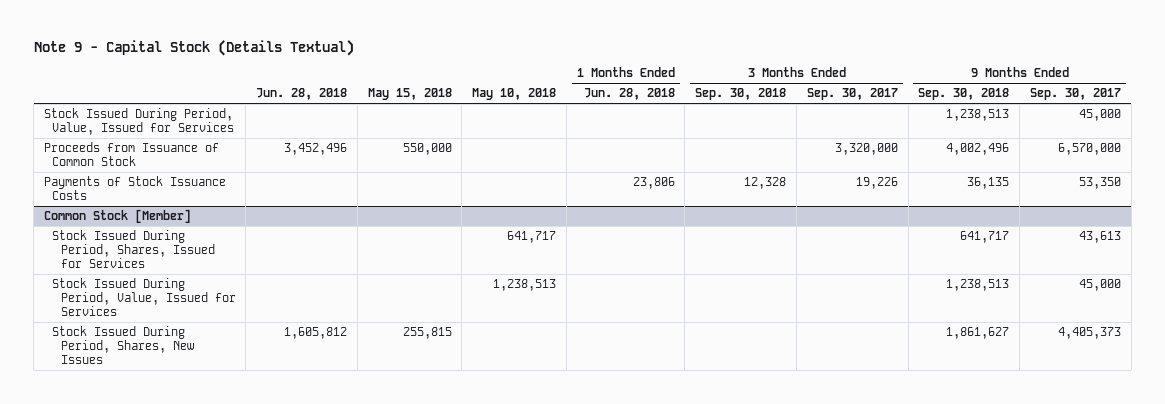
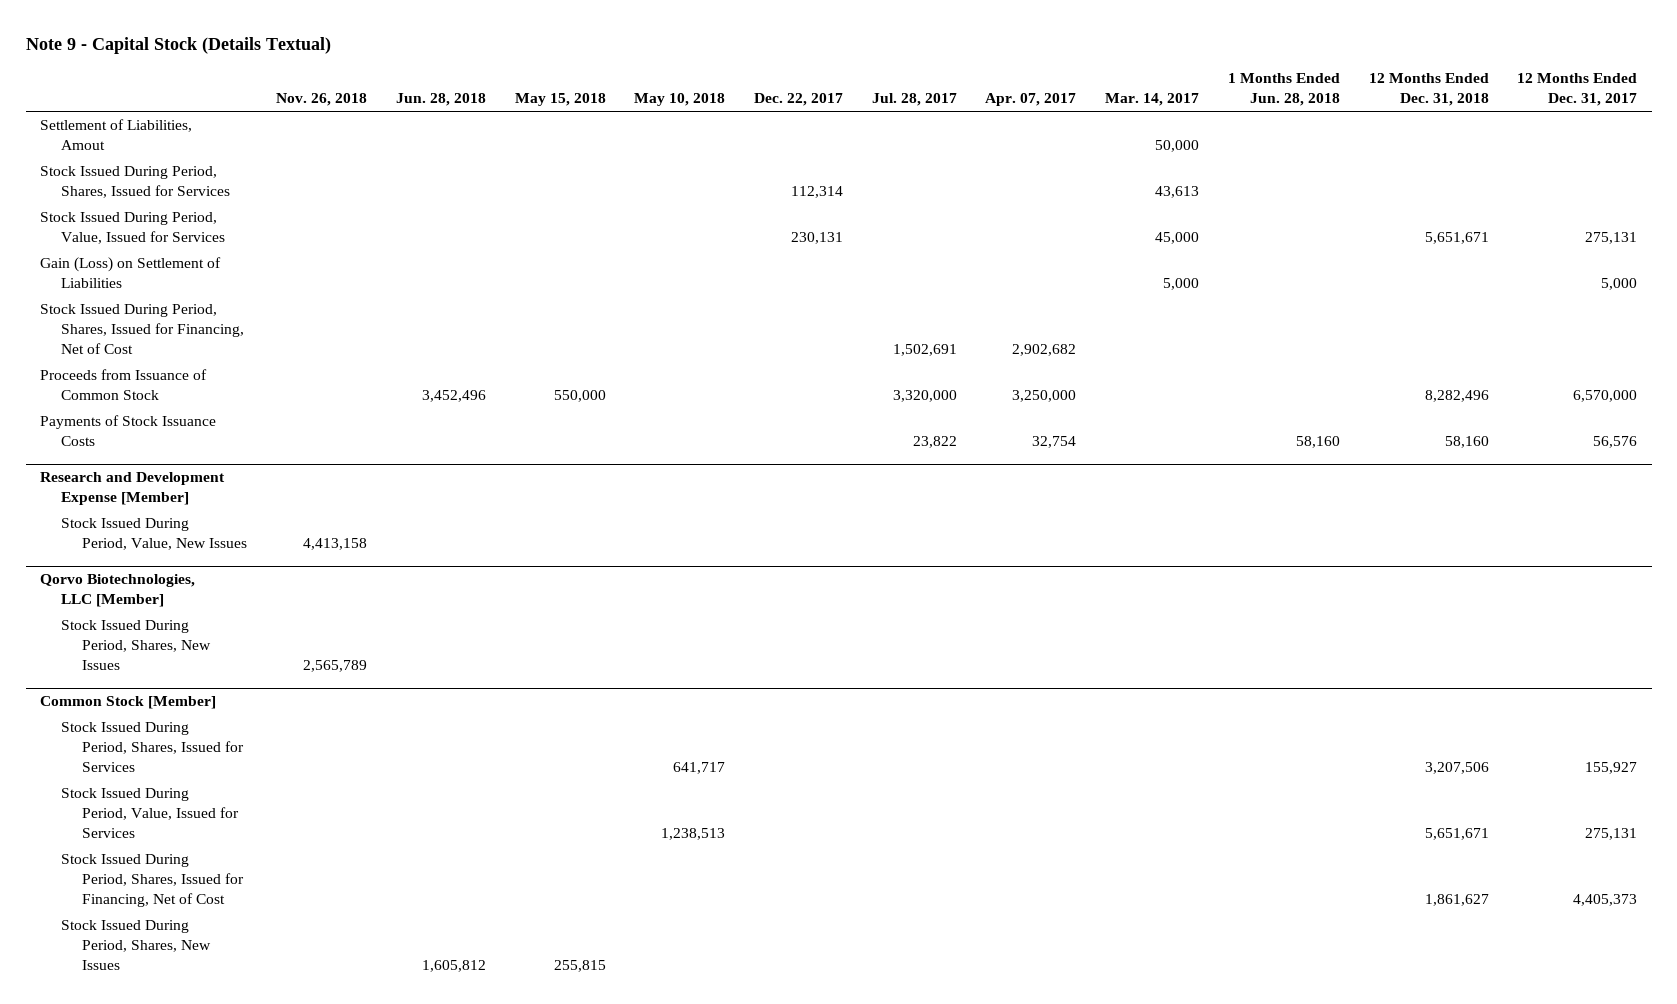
- | Jun. 28, 2018 | May 15, 2018 | May 10, 2018 | 1 Months Ended Jun. 28, 2018 | 3 Months Ended Sep. 30, 2018 | 3 Months Ended Sep. 30, 2017 | 9 Months Ended Sep. 30, 2018 | 9 Months Ended Sep. 30, 2017
+ | Nov. 26, 2018 | Jun. 28, 2018 | May 15, 2018 | May 10, 2018 | Dec. 22, 2017 | Jul. 28, 2017 | Apr. 07, 2017 | Mar. 14, 2017 | 1 Months Ended Jun. 28, 2018 | 12 Months Ended Dec. 31, 2018 | 12 Months Ended Dec. 31, 2017
+ Settlement of Liabilities, Amout | | | | | | | | 50,000 | | |
+ Stock Issued During Period, Shares, Issued for Services | | | | | 112,314 | | | 43,613 | | |
+ Gain (Loss) on Settlement of Liabilities | | | | | | | | 5,000 | | | 5,000
+ Stock Issued During Period, Shares, Issued for Financing, Net of Cost | | | | | | 1,502,691 | 2,902,682 | | | |
- Payments of Stock Issuance Costs | | | | 23,806 | 12,328 | 19,226 | 36,135 | 53,350
+ Payments of Stock Issuance Costs | | | | | | 23,822 | 32,754 | | 58,160 | 58,160 | 56,576
+ Research and Development Expense [Member]
+ Stock Issued During Period, Value, New Issues | 4,413,158 | | | | | | | | | |
+ Qorvo Biotechnologies, LLC [Member]
+ Stock Issued During Period, Shares, New Issues | 2,565,789 | | | | | | | | | |
@ Common Stock [Member]
+ Stock Issued During Period, Shares, Issued for Financing, Net of Cost | | | | | | | | | | 1,861,627 | 4,405,373

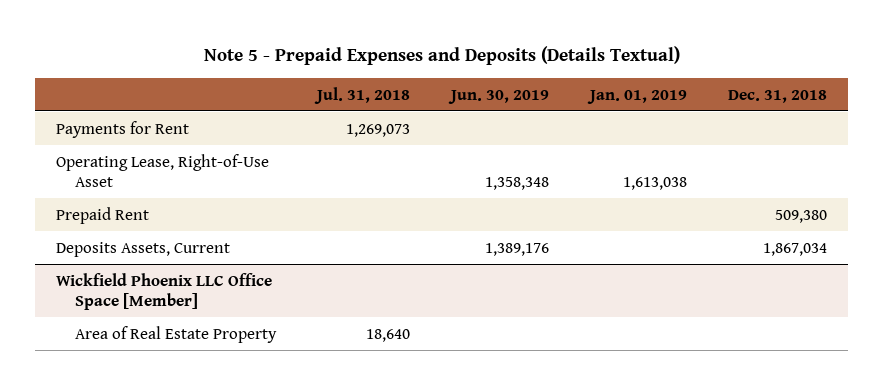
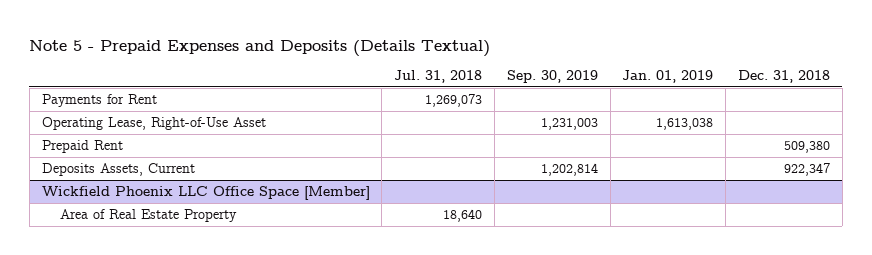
- | Jul. 31, 2018 | Jun. 30, 2019 | Jan. 01, 2019 | Dec. 31, 2018
+ | Jul. 31, 2018 | Sep. 30, 2019 | Jan. 01, 2019 | Dec. 31, 2018
- Deposits Assets, Current | | 1,389,176 | | 1,867,034
+ Deposits Assets, Current | | 1,202,814 | | 922,347

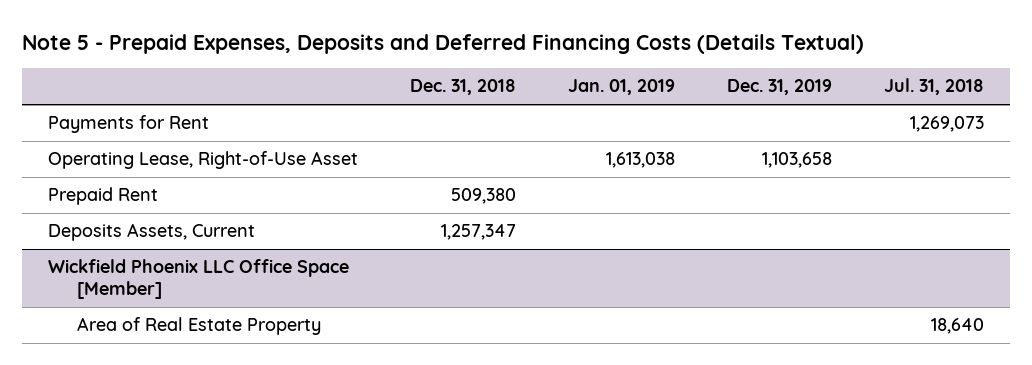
- Note 5 - Prepaid Expenses and Deposits (Details Textual)
+ Note 5 - Prepaid Expenses, Deposits and Deferred Financing Costs (Details Textual)
- | Jul. 31, 2018 | Sep. 30, 2019 | Jan. 01, 2019 | Dec. 31, 2018
+ | Dec. 31, 2018 | Jan. 01, 2019 | Dec. 31, 2019 | Jul. 31, 2018
- Deposits Assets, Current | | 1,202,814 | | 922,347
+ Deposits Assets, Current | 1,257,347 | | |

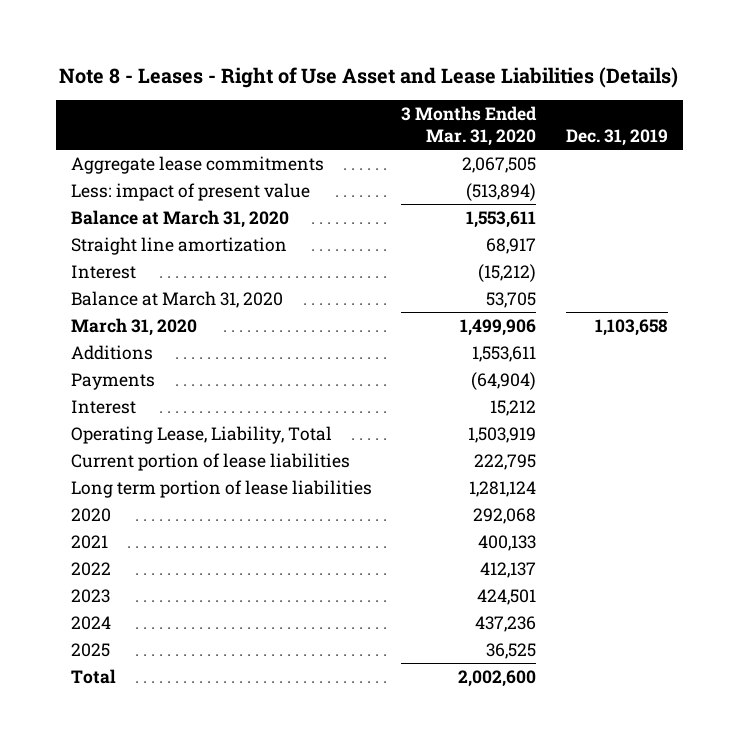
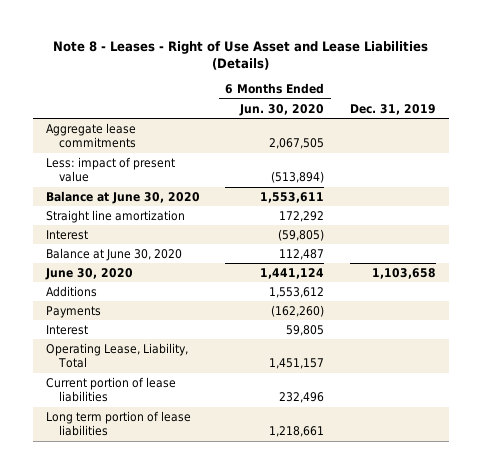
- | 3 Months Ended Mar. 31, 2020 | Dec. 31, 2019
+ | 6 Months Ended Jun. 30, 2020 | Dec. 31, 2019
- Balance at March 31, 2020 | 1,553,611 |
+ Balance at June 30, 2020 | 1,553,611 |
- Balance at March 31, 2020 | 53,705 |
- March 31, 2020 | 1,499,906 | 1,103,658
+ Balance at June 30, 2020 | 112,487 |
+ June 30, 2020 | 1,441,124 | 1,103,658
- 2020 | 292,068 |
- 2021 | 400,133 |
- 2022 | 412,137 |
- 2023 | 424,501 |
- 2024 | 437,236 |
- 2025 | 36,525 |
- Total | 2,002,600 |

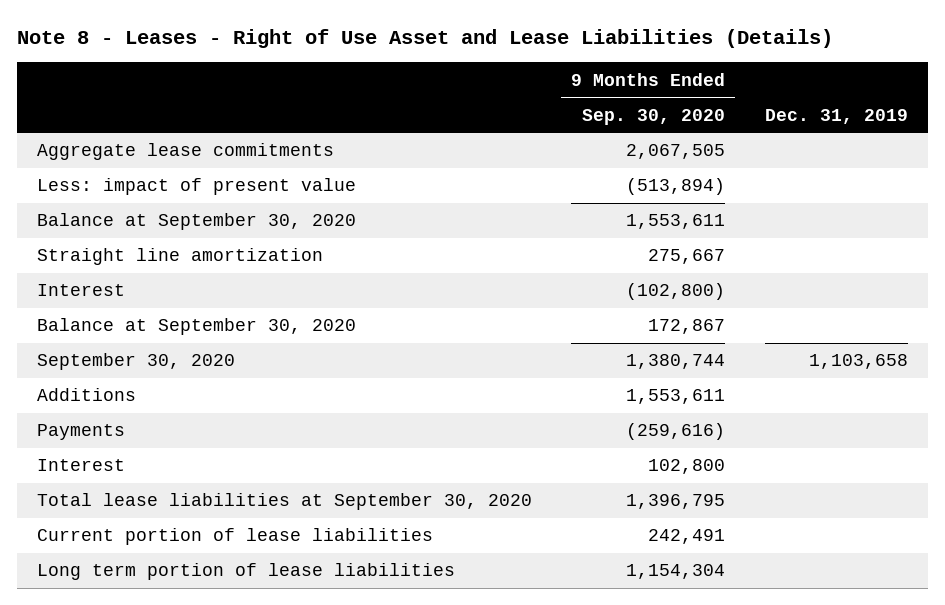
- | 6 Months Ended Jun. 30, 2020 | Dec. 31, 2019
+ | 9 Months Ended Sep. 30, 2020 | Dec. 31, 2019
- Balance at June 30, 2020 | 1,553,611 |
+ Balance at September 30, 2020 | 1,553,611 |
- Balance at June 30, 2020 | 112,487 |
- June 30, 2020 | 1,441,124 | 1,103,658
+ Balance at September 30, 2020 | 172,867 |
+ September 30, 2020 | 1,380,744 | 1,103,658
- Operating Lease, Liability, Total | 1,451,157 |
+ Total lease liabilities at September 30, 2020 | 1,396,795 |

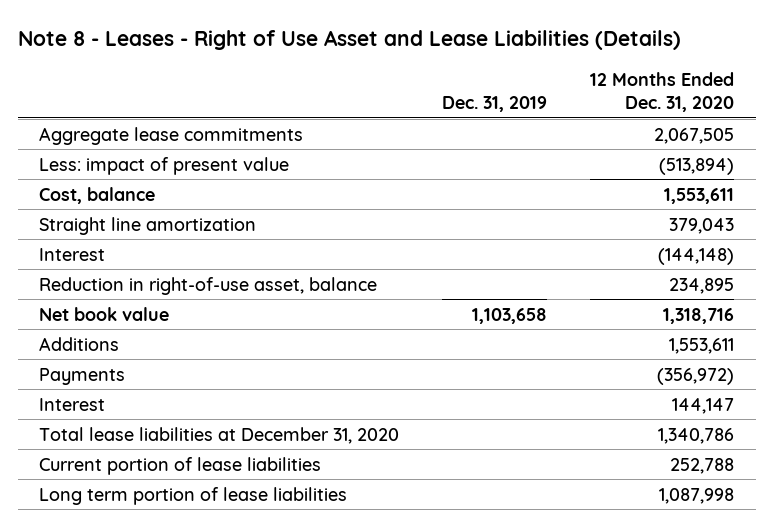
- | 9 Months Ended Sep. 30, 2020 | Dec. 31, 2019
+ | Dec. 31, 2019 | 12 Months Ended Dec. 31, 2020
- Balance at September 30, 2020 | 1,553,611 |
+ Cost, balance | | 1,553,611
- Balance at September 30, 2020 | 172,867 |
- September 30, 2020 | 1,380,744 | 1,103,658
+ Reduction in right-of-use asset, balance | | 234,895
+ Net book value | 1,103,658 | 1,318,716
- Total lease liabilities at September 30, 2020 | 1,396,795 |
+ Total lease liabilities at December 31, 2020 | | 1,340,786

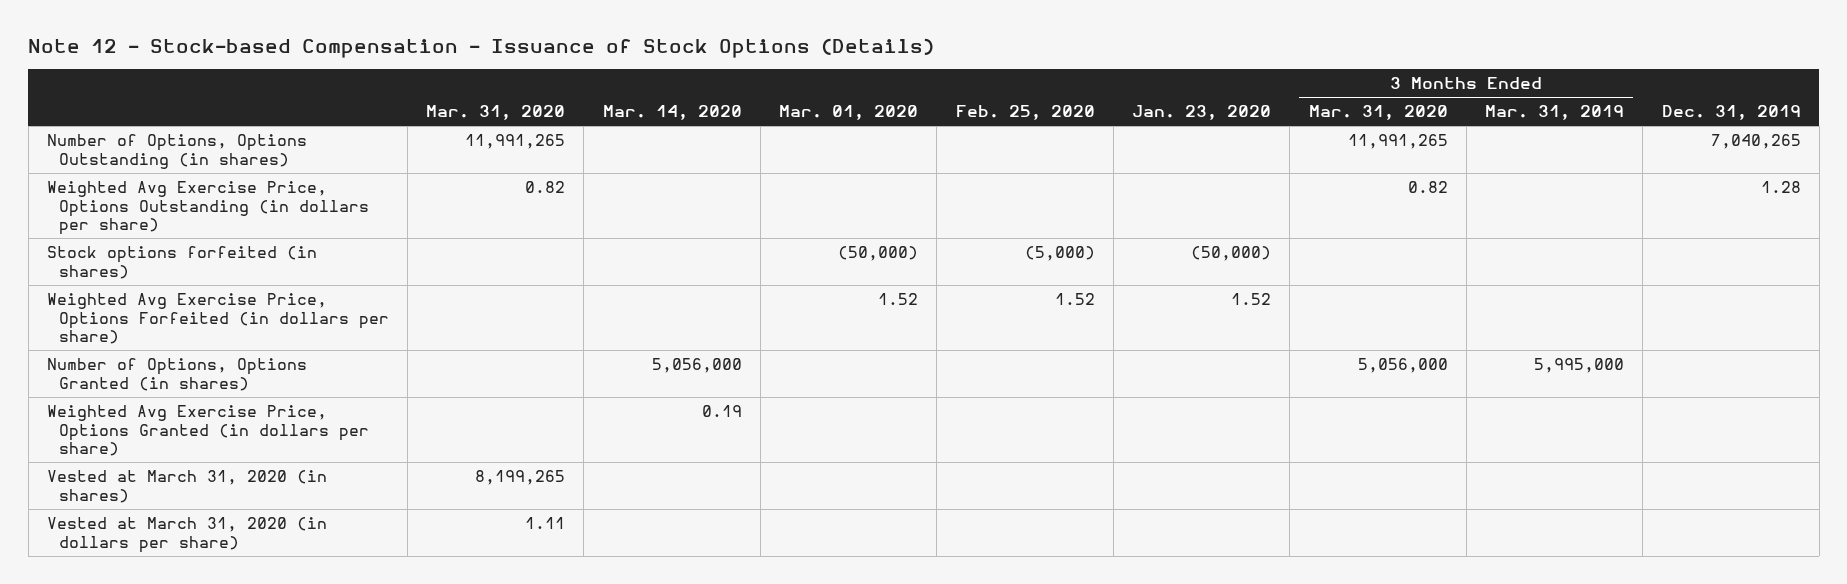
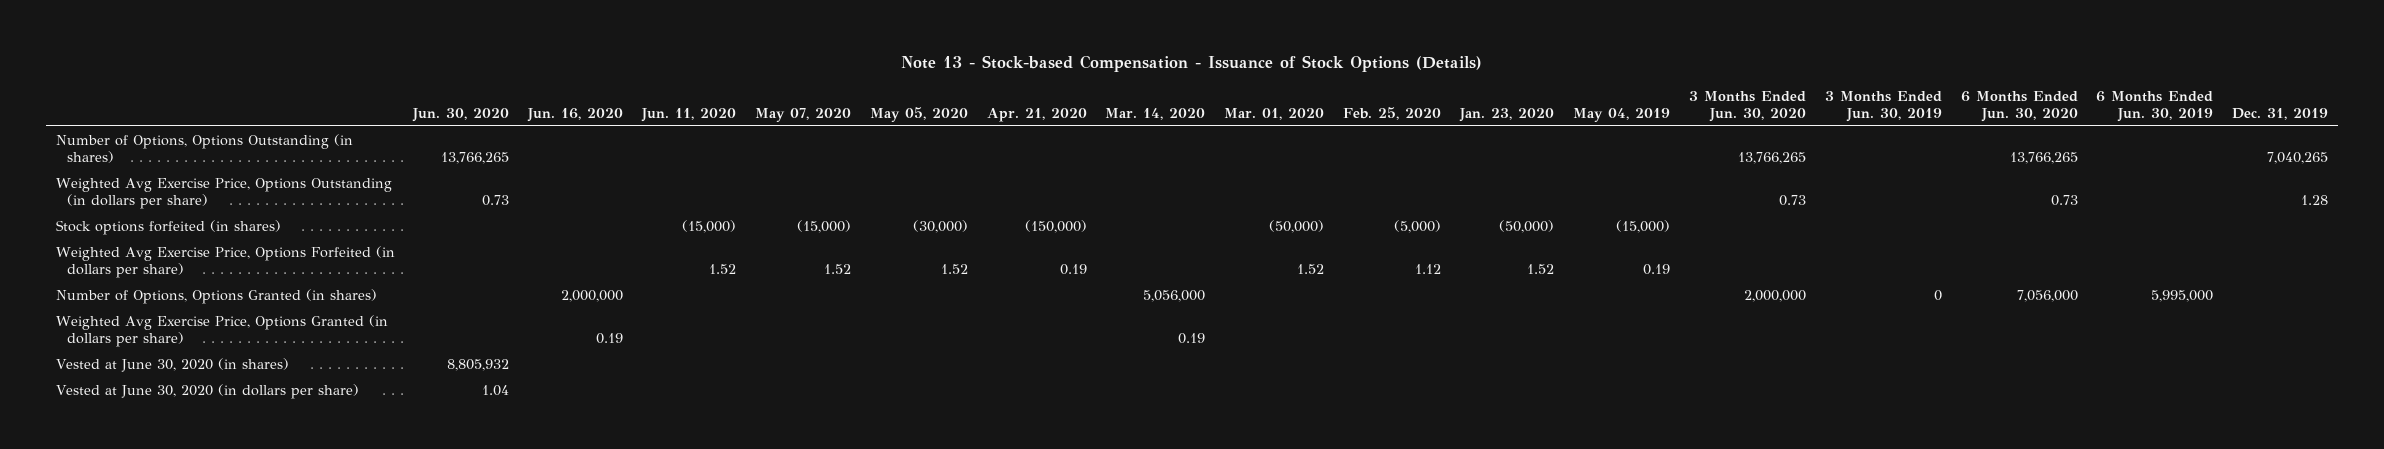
- Note 12 - Stock-based Compensation - Issuance of Stock Options (Details)
+ Note 13 - Stock-based Compensation - Issuance of Stock Options (Details)
- | Mar. 31, 2020 | Mar. 14, 2020 | Mar. 01, 2020 | Feb. 25, 2020 | Jan. 23, 2020 | 3 Months Ended Mar. 31, 2020 | 3 Months Ended Mar. 31, 2019 | Dec. 31, 2019
+ | Jun. 30, 2020 | Jun. 16, 2020 | Jun. 11, 2020 | May 07, 2020 | May 05, 2020 | Apr. 21, 2020 | Mar. 14, 2020 | Mar. 01, 2020 | Feb. 25, 2020 | Jan. 23, 2020 | May 04, 2019 | 3 Months Ended Jun. 30, 2020 | 3 Months Ended Jun. 30, 2019 | 6 Months Ended Jun. 30, 2020 | 6 Months Ended Jun. 30, 2019 | Dec. 31, 2019
- Weighted Avg Exercise Price, Options Forfeited (in dollars per share) | | | 1.52 | 1.52 | 1.52 | | |
+ Weighted Avg Exercise Price, Options Forfeited (in dollars per share) | | | 1.52 | 1.52 | 1.52 | 0.19 | | 1.52 | 1.12 | 1.52 | 0.19 | | | | |
- Vested at March 31, 2020 (in shares) | 8,199,265 | | | | | | |
- Vested at March 31, 2020 (in dollars per share) | 1.11 | | | | | | |
+ Vested at June 30, 2020 (in shares) | 8,805,932 | | | | | | | | | | | | | | |
+ Vested at June 30, 2020 (in dollars per share) | 1.04 | | | | | | | | | | | | | | |

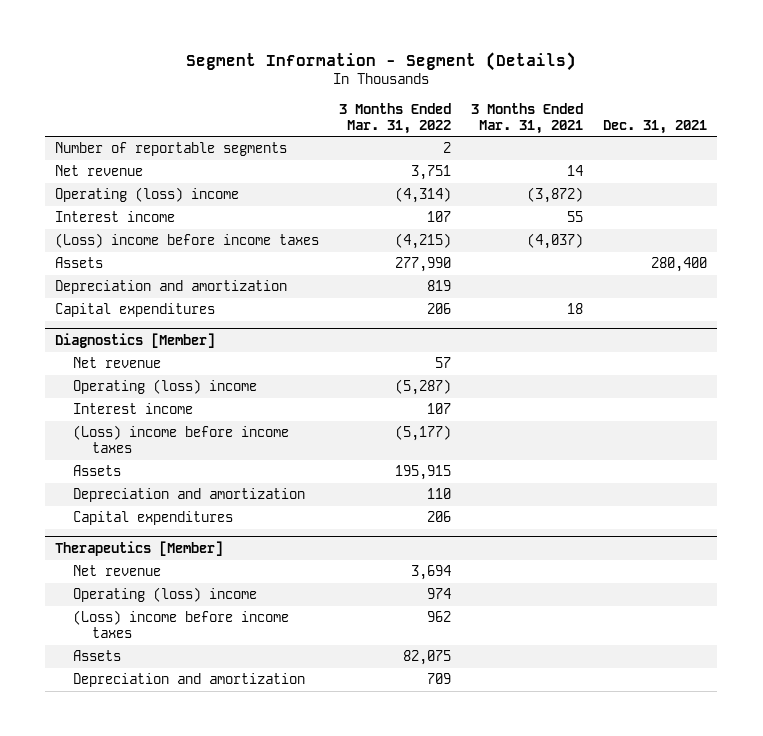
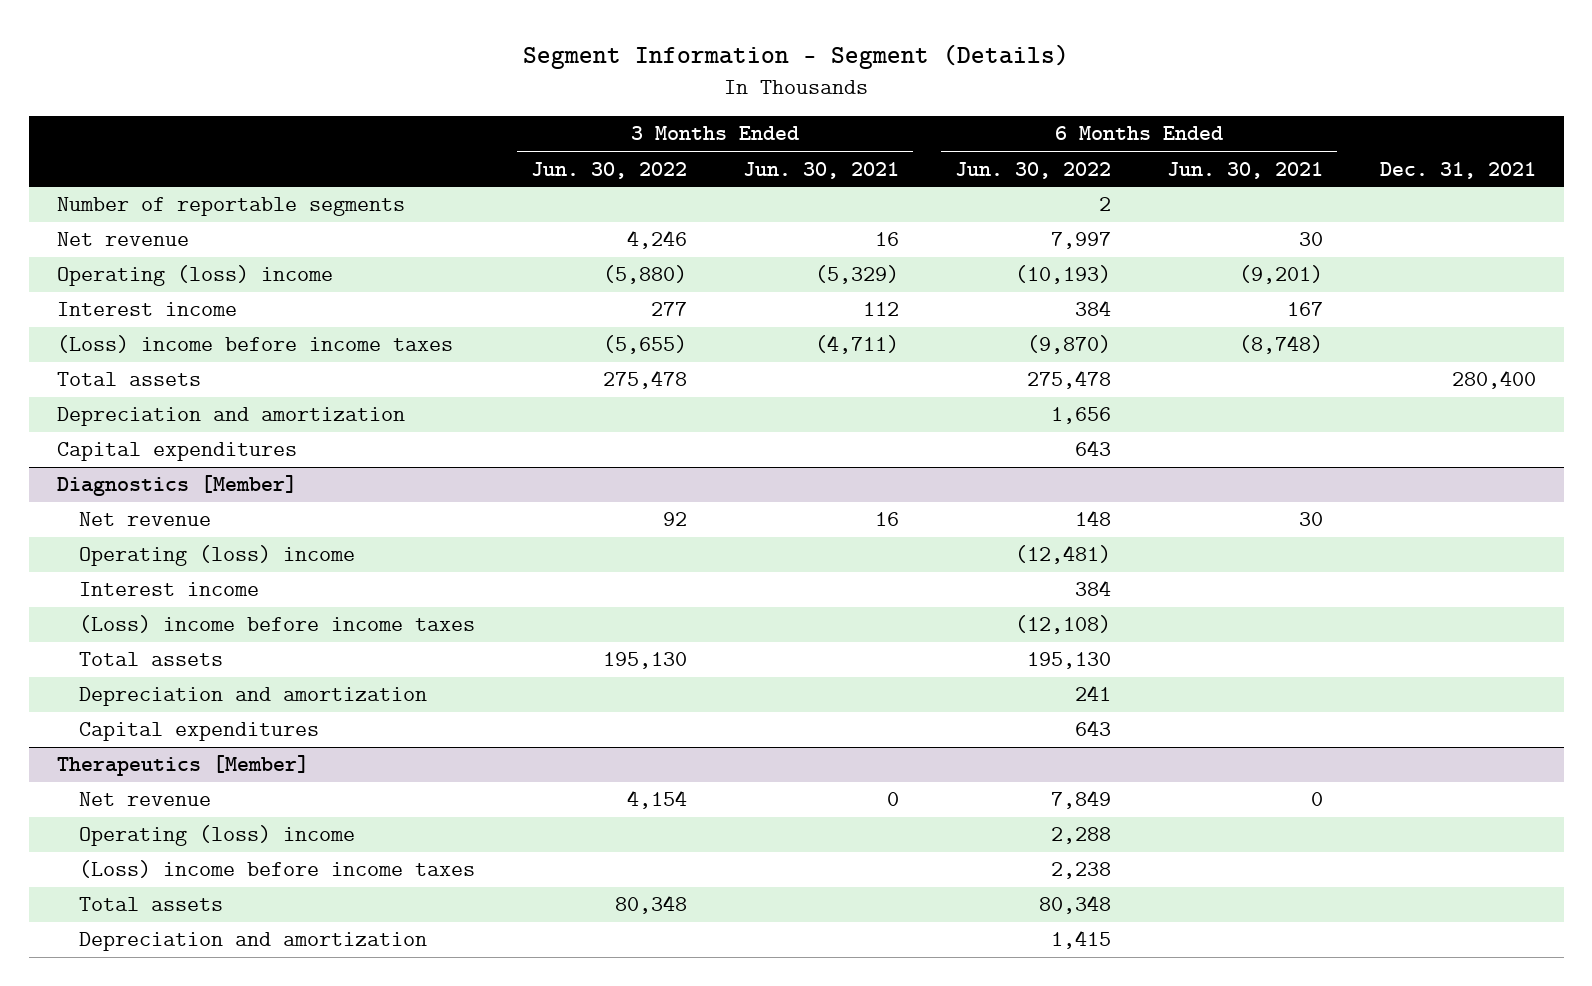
- | 3 Months Ended Mar. 31, 2022 | 3 Months Ended Mar. 31, 2021 | Dec. 31, 2021
+ | 3 Months Ended Jun. 30, 2022 | 3 Months Ended Jun. 30, 2021 | 6 Months Ended Jun. 30, 2022 | 6 Months Ended Jun. 30, 2021 | Dec. 31, 2021
- Assets | 277,990 | | 280,400
+ Total assets | 275,478 | | 275,478 | | 280,400
@ Diagnostics [Member]
- Assets | 195,915 | |
+ Total assets | 195,130 | | 195,130 | |
@ Therapeutics [Member]
- Assets | 82,075 | |
+ Total assets | 80,348 | | 80,348 | |

